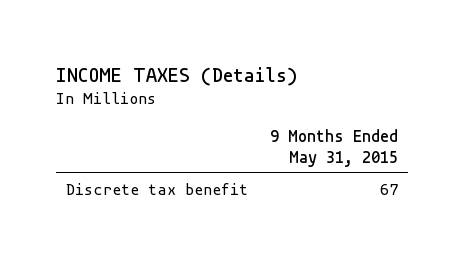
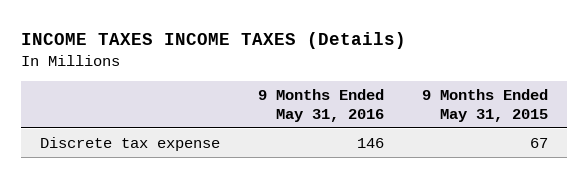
- INCOME TAXES (Details)
+ INCOME TAXES INCOME TAXES (Details)
- | 9 Months Ended May 31, 2015
+ | 9 Months Ended May 31, 2016 | 9 Months Ended May 31, 2015
- Discrete tax benefit | 67
+ Discrete tax expense | 146 | 67

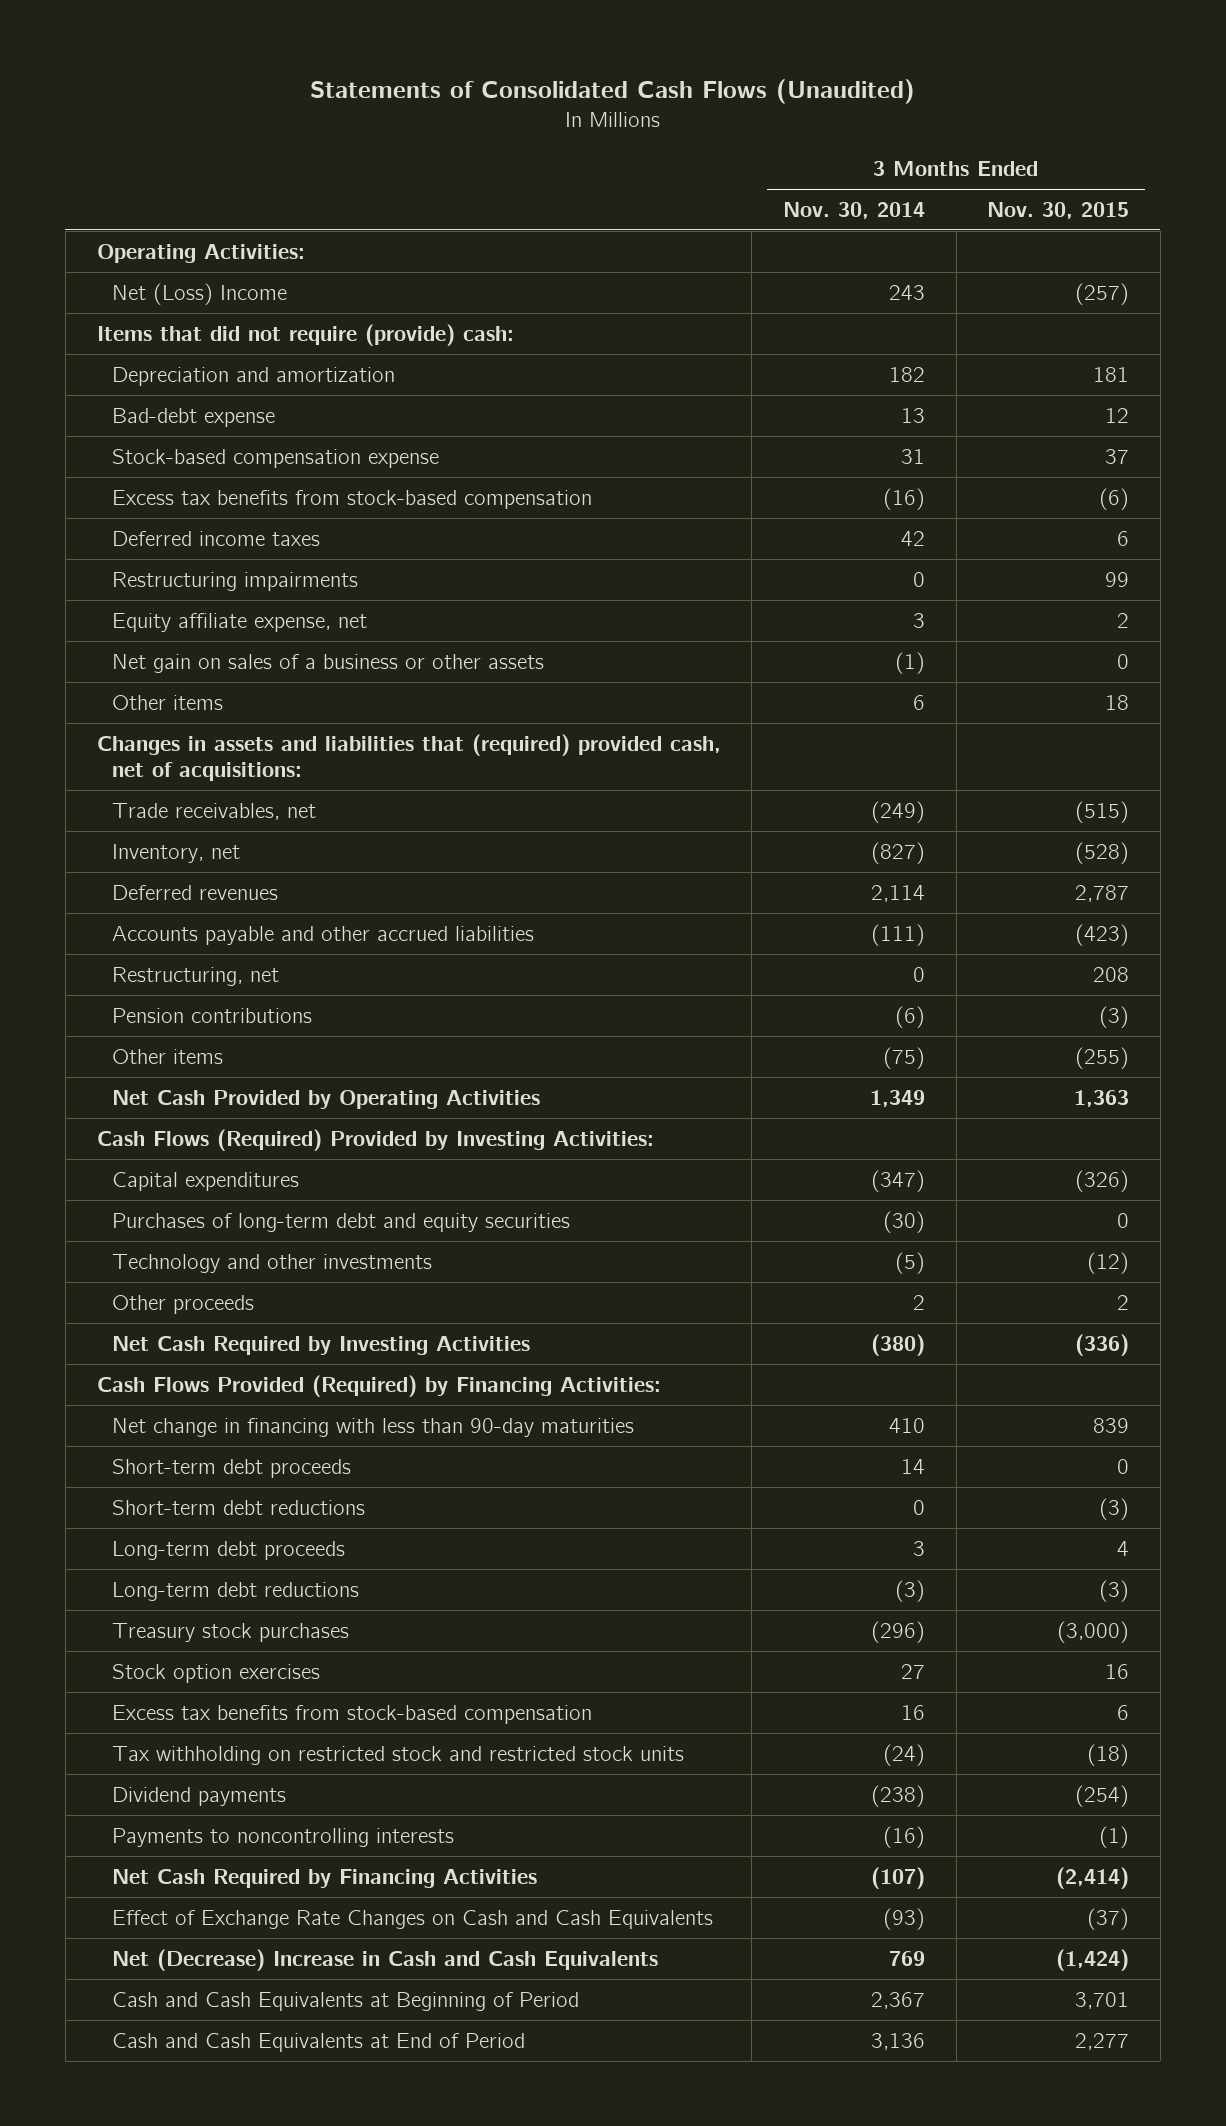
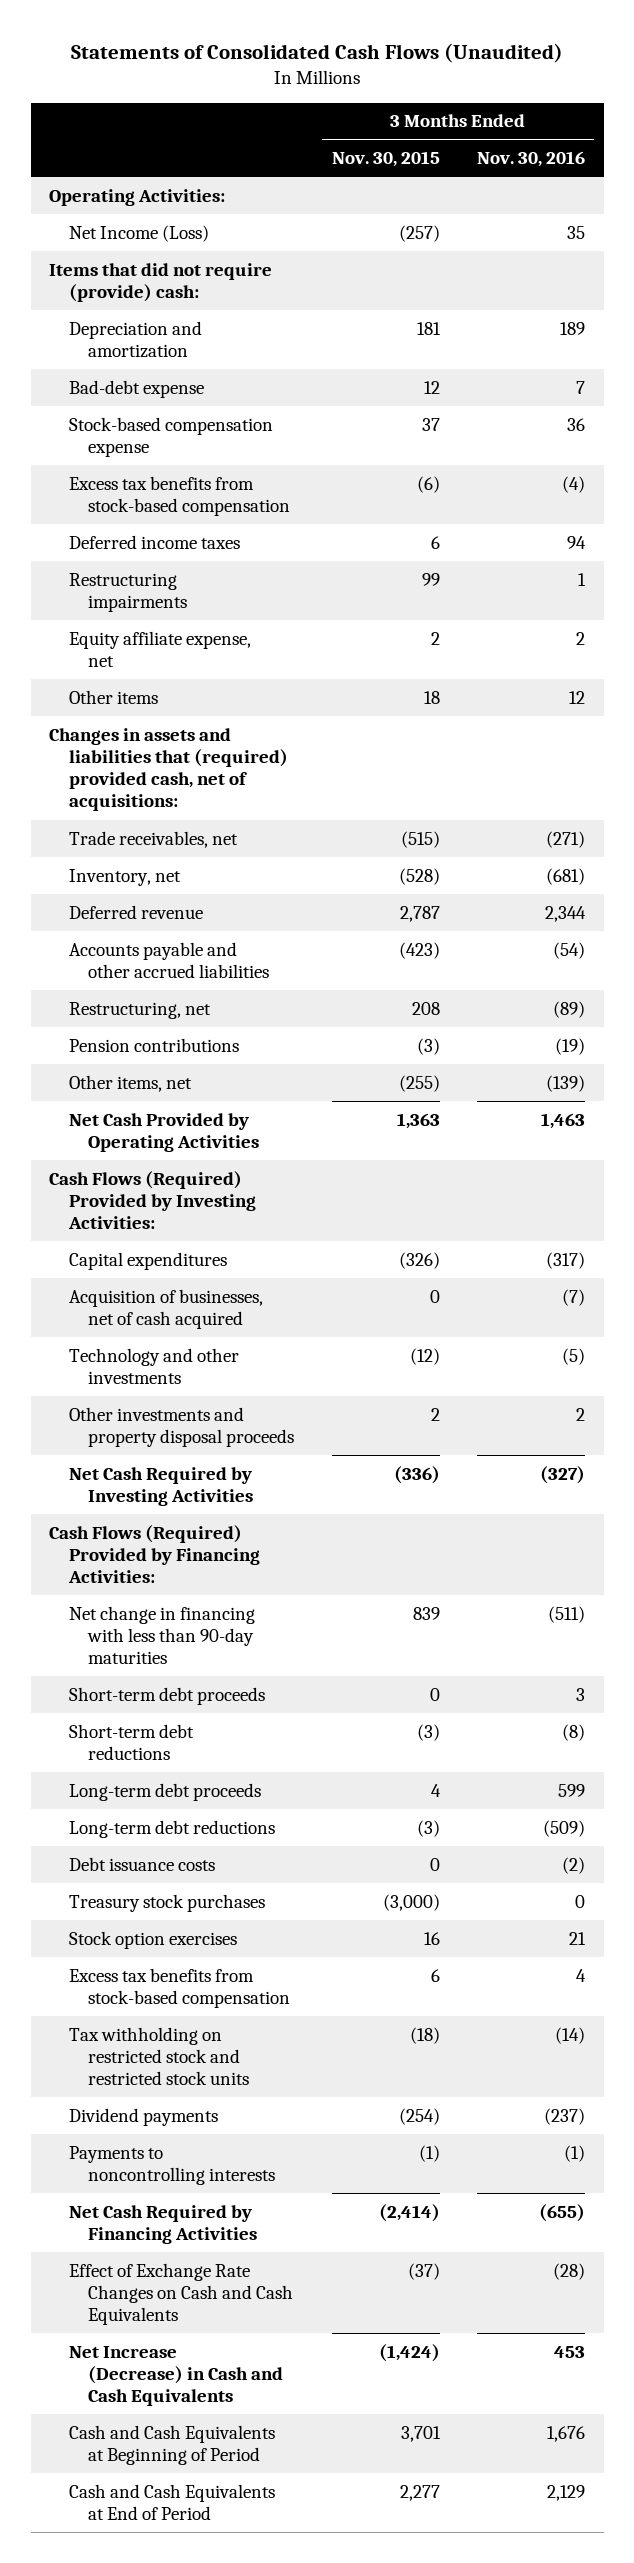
- | 3 Months Ended Nov. 30, 2014 | 3 Months Ended Nov. 30, 2015
+ | 3 Months Ended Nov. 30, 2015 | 3 Months Ended Nov. 30, 2016
- Net (Loss) Income | 243 | (257)
+ Net Income (Loss) | (257) | 35
- Net gain on sales of a business or other assets | (1) | 0
- Deferred revenues | 2,114 | 2,787
+ Deferred revenue | 2,787 | 2,344
- Other items | (75) | (255)
+ Other items, net | (255) | (139)
- Purchases of long-term debt and equity securities | (30) | 0
+ Acquisition of businesses, net of cash acquired | 0 | (7)
- Other proceeds | 2 | 2
+ Other investments and property disposal proceeds | 2 | 2
- Cash Flows Provided (Required) by Financing Activities:
+ Cash Flows (Required) Provided by Financing Activities:
+ Debt issuance costs | 0 | (2)
- Net (Decrease) Increase in Cash and Cash Equivalents | 769 | (1,424)
+ Net Increase (Decrease) in Cash and Cash Equivalents | (1,424) | 453

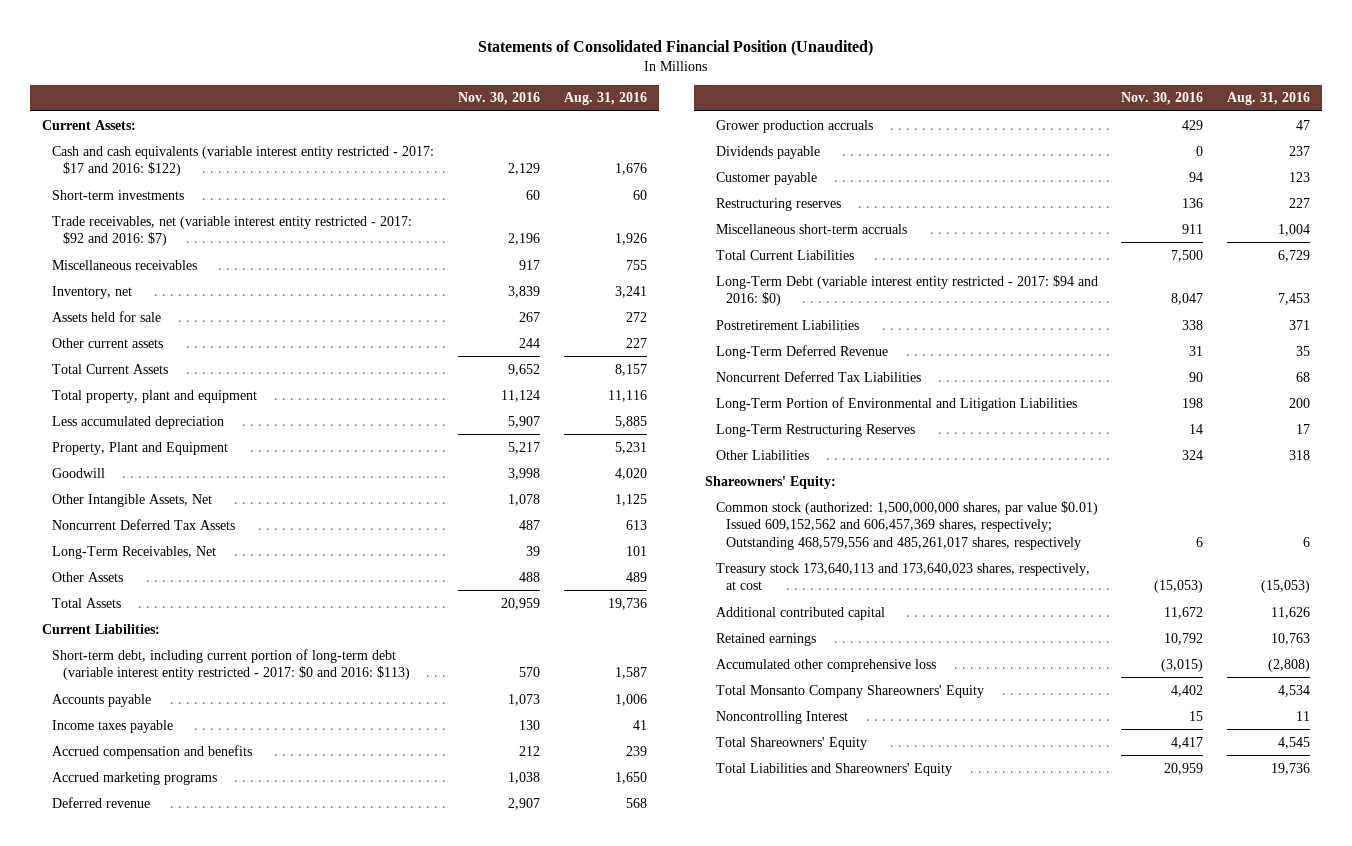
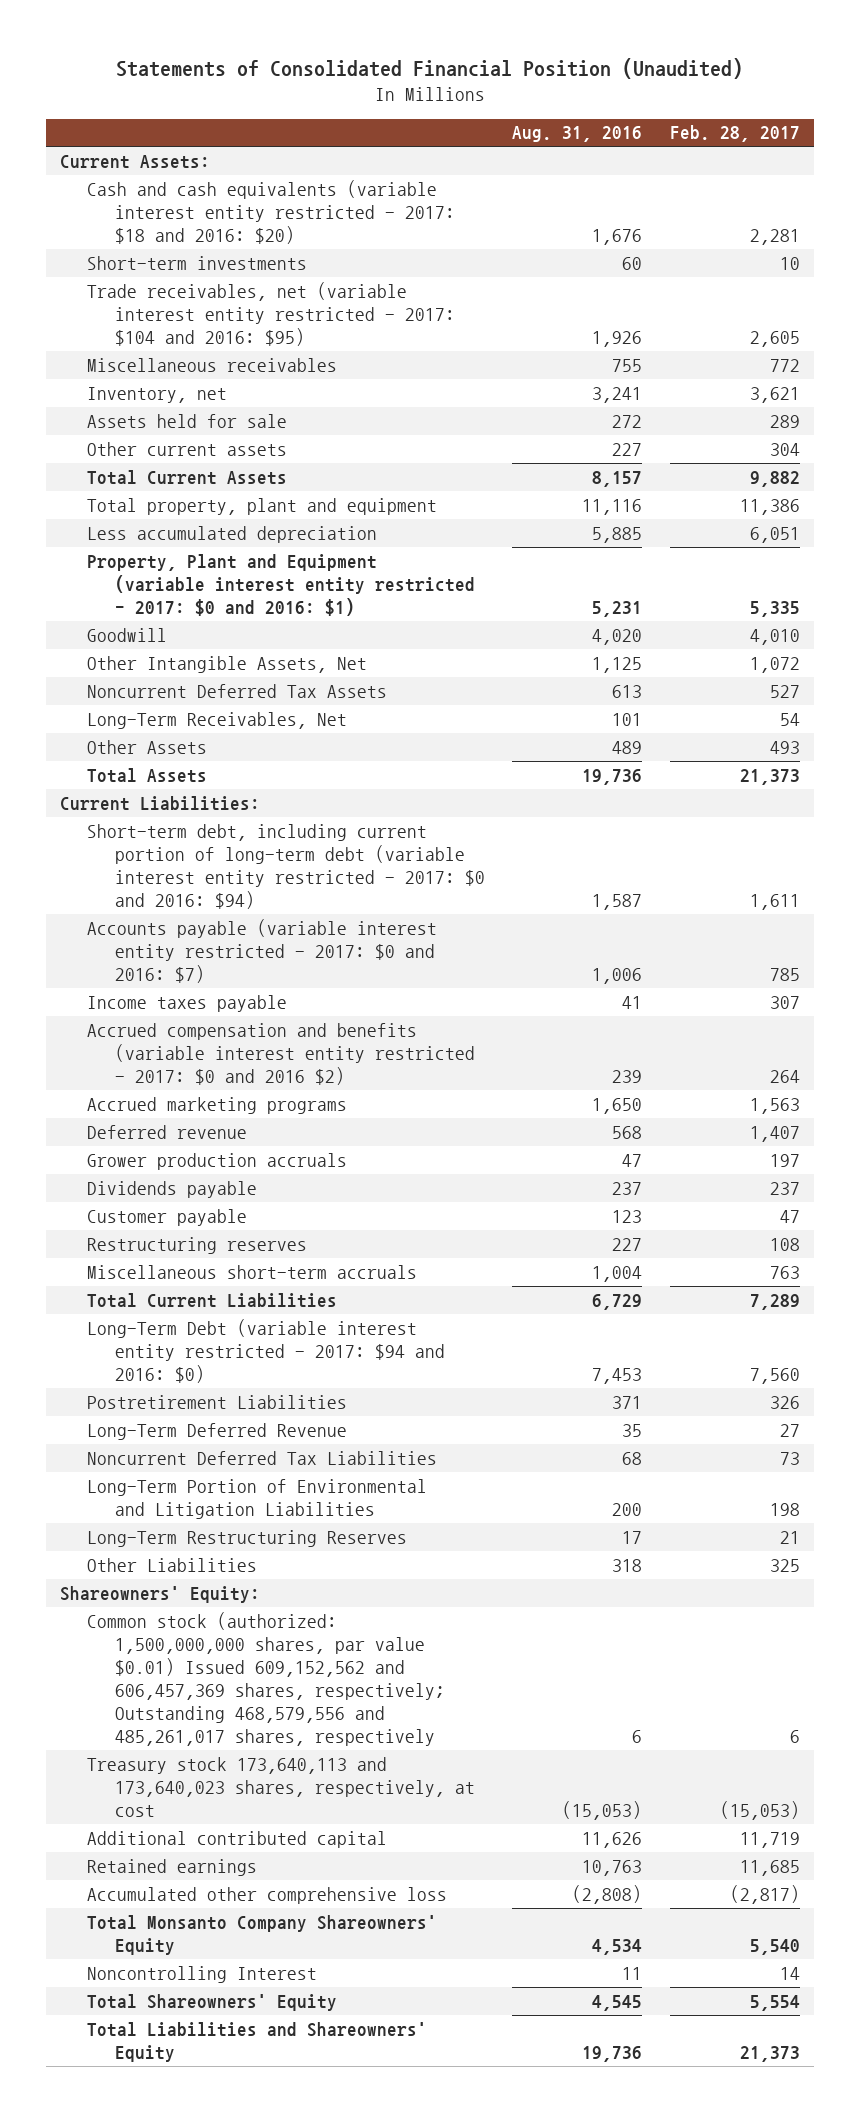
- | Nov. 30, 2016 | Aug. 31, 2016
+ | Aug. 31, 2016 | Feb. 28, 2017
- Cash and cash equivalents (variable interest entity restricted - 2017: $17 and 2016: $122) | 2,129 | 1,676
+ Cash and cash equivalents (variable interest entity restricted - 2017: $18 and 2016: $20) | 1,676 | 2,281
- Trade receivables, net (variable interest entity restricted - 2017: $92 and 2016: $7) | 2,196 | 1,926
+ Trade receivables, net (variable interest entity restricted - 2017: $104 and 2016: $95) | 1,926 | 2,605
- Property, Plant and Equipment | 5,217 | 5,231
+ Property, Plant and Equipment (variable interest entity restricted - 2017: $0 and 2016: $1) | 5,231 | 5,335
- Short-term debt, including current portion of long-term debt (variable interest entity restricted - 2017: $0 and 2016: $113) | 570 | 1,587
- Accounts payable | 1,073 | 1,006
+ Short-term debt, including current portion of long-term debt (variable interest entity restricted - 2017: $0 and 2016: $94) | 1,587 | 1,611
+ Accounts payable (variable interest entity restricted - 2017: $0 and 2016: $7) | 1,006 | 785
- Accrued compensation and benefits | 212 | 239
+ Accrued compensation and benefits (variable interest entity restricted - 2017: $0 and 2016 $2) | 239 | 264

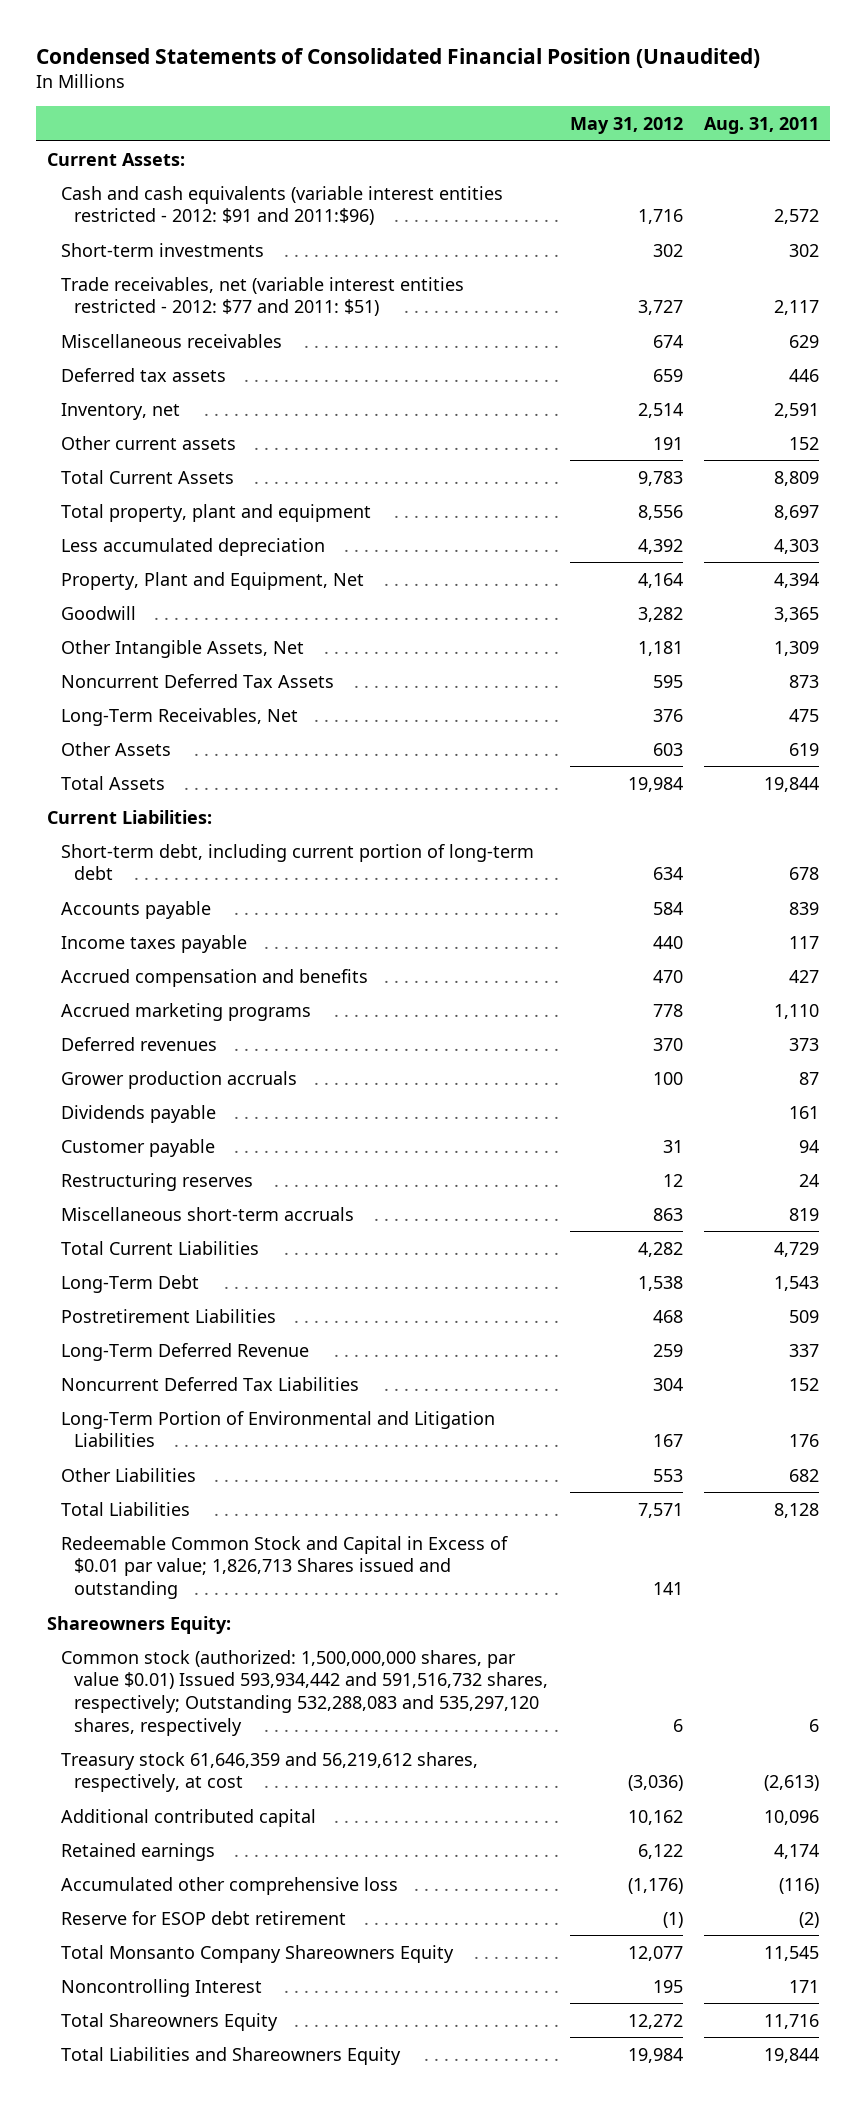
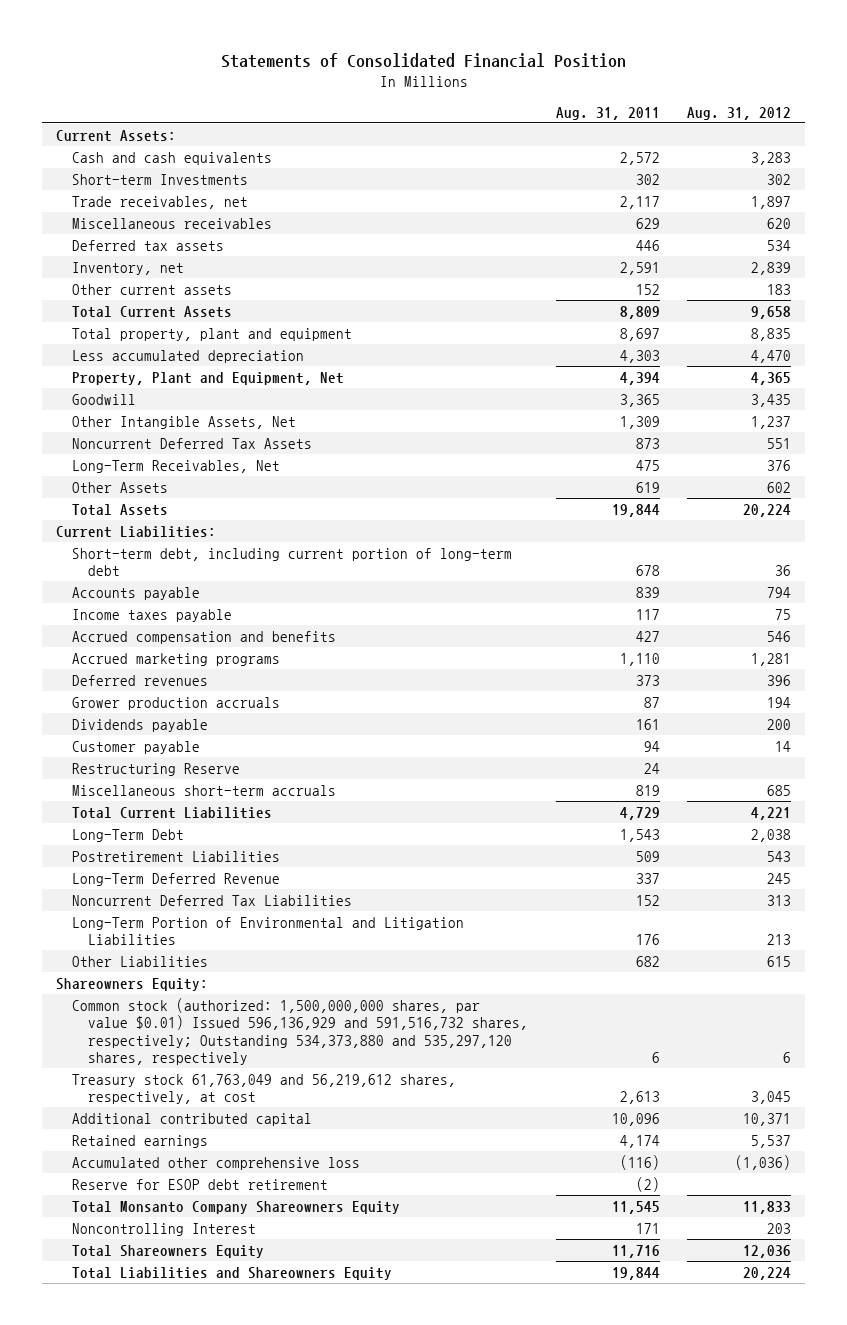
- Condensed Statements of Consolidated Financial Position (Unaudited)
+ Statements of Consolidated Financial Position
- | May 31, 2012 | Aug. 31, 2011
+ | Aug. 31, 2011 | Aug. 31, 2012
- Cash and cash equivalents (variable interest entities restricted - 2012: $91 and 2011:$96) | 1,716 | 2,572
- Short-term investments | 302 | 302
- Trade receivables, net (variable interest entities restricted - 2012: $77 and 2011: $51) | 3,727 | 2,117
+ Cash and cash equivalents | 2,572 | 3,283
+ Short-term Investments | 302 | 302
+ Trade receivables, net | 2,117 | 1,897
- Restructuring reserves | 12 | 24
+ Restructuring Reserve | 24 |
- Total Liabilities | 7,571 | 8,128
- Redeemable Common Stock and Capital in Excess of $0.01 par value; 1,826,713 Shares issued and outstanding | 141 |
- Common stock (authorized: 1,500,000,000 shares, par value $0.01) Issued 593,934,442 and 591,516,732 shares, respectively; Outstanding 532,288,083 and 535,297,120 shares, respectively | 6 | 6
- Treasury stock 61,646,359 and 56,219,612 shares, respectively, at cost | (3,036) | (2,613)
+ Common stock (authorized: 1,500,000,000 shares, par value $0.01) Issued 596,136,929 and 591,516,732 shares, respectively; Outstanding 534,373,880 and 535,297,120 shares, respectively | 6 | 6
+ Treasury stock 61,763,049 and 56,219,612 shares, respectively, at cost | 2,613 | 3,045

